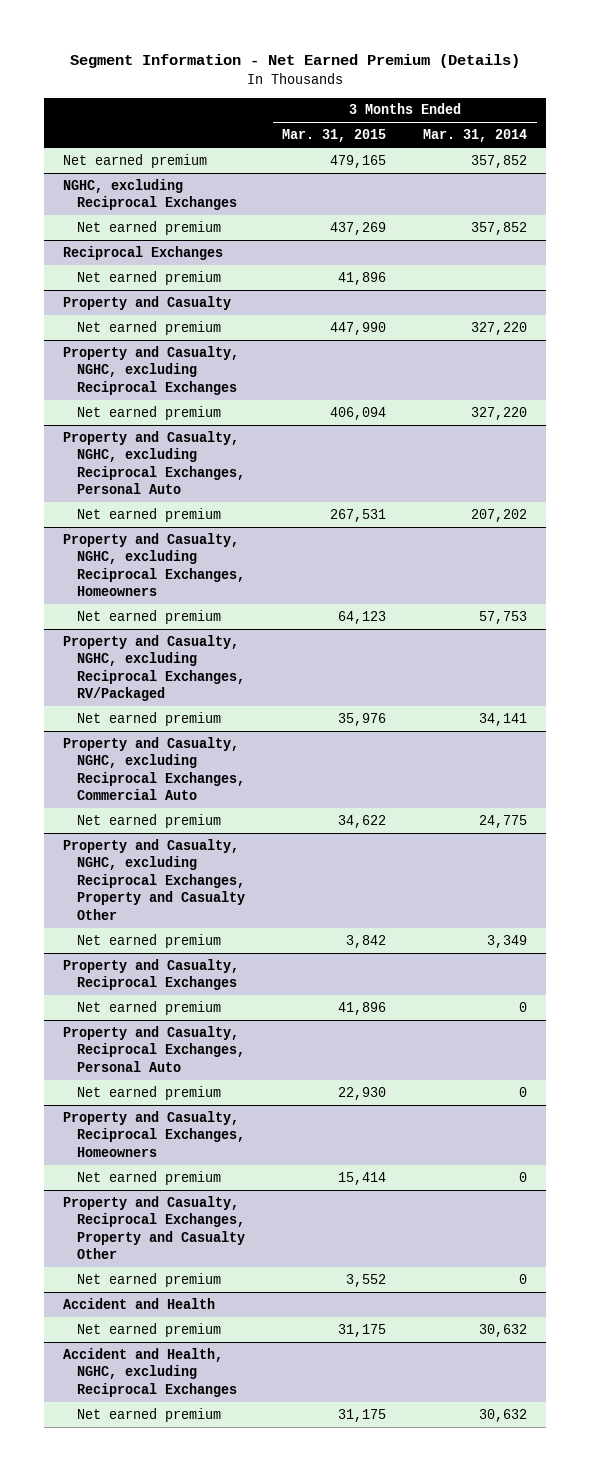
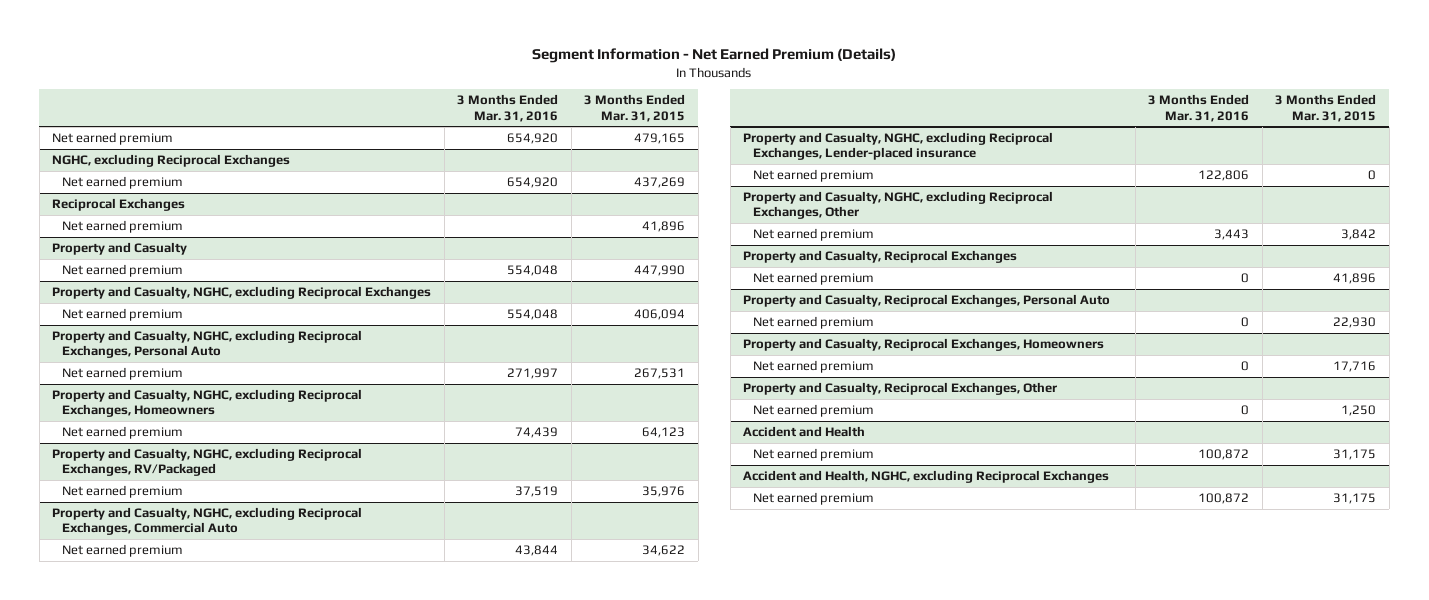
- | 3 Months Ended Mar. 31, 2015 | 3 Months Ended Mar. 31, 2014
+ | 3 Months Ended Mar. 31, 2016 | 3 Months Ended Mar. 31, 2015
- Property and Casualty, NGHC, excluding Reciprocal Exchanges, Property and Casualty Other
+ Property and Casualty, NGHC, excluding Reciprocal Exchanges, Lender-placed insurance
+ Net earned premium | 122,806 | 0
+ Property and Casualty, NGHC, excluding Reciprocal Exchanges, Other
@ Property and Casualty, Reciprocal Exchanges, Homeowners
- Net earned premium | 15,414 | 0
- Property and Casualty, Reciprocal Exchanges, Property and Casualty Other
- Net earned premium | 3,552 | 0
@ Property and Casualty, Reciprocal Exchanges, Homeowners
+ Net earned premium | 0 | 17,716
+ Property and Casualty, Reciprocal Exchanges, Other
+ Net earned premium | 0 | 1,250

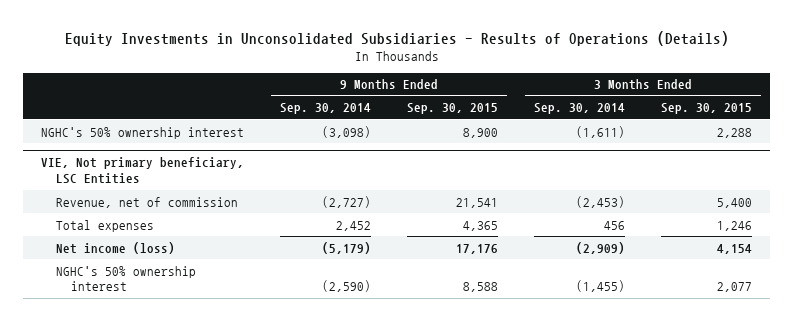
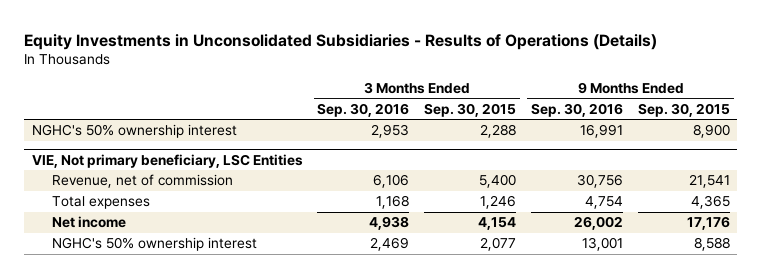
- | 9 Months Ended Sep. 30, 2014 | 9 Months Ended Sep. 30, 2015 | 3 Months Ended Sep. 30, 2014 | 3 Months Ended Sep. 30, 2015
+ | 3 Months Ended Sep. 30, 2016 | 3 Months Ended Sep. 30, 2015 | 9 Months Ended Sep. 30, 2016 | 9 Months Ended Sep. 30, 2015
@ VIE, Not primary beneficiary, LSC Entities
- Net income (loss) | (5,179) | 17,176 | (2,909) | 4,154
+ Net income | 4,938 | 4,154 | 26,002 | 17,176

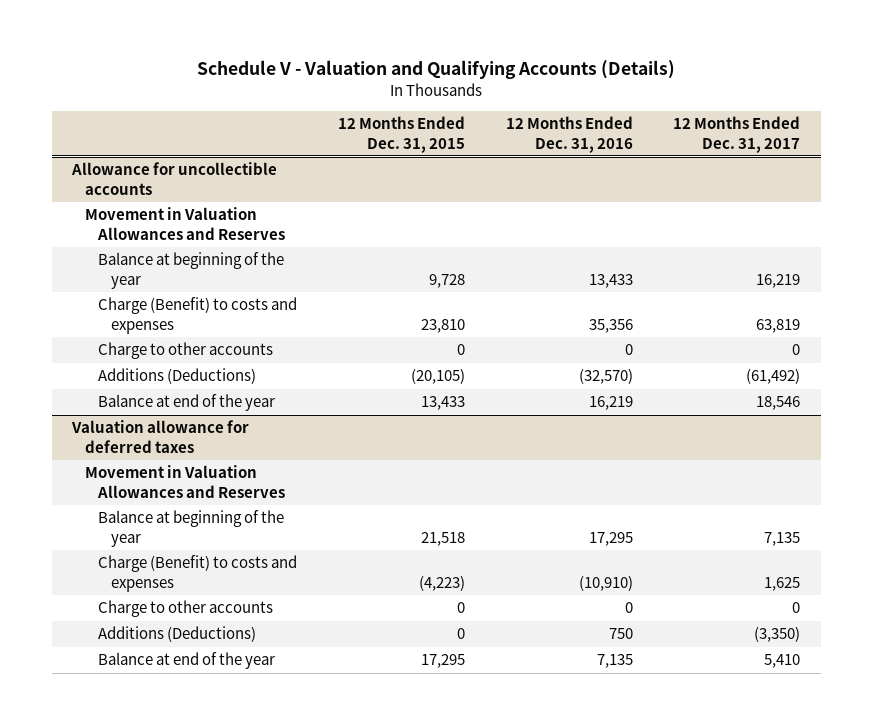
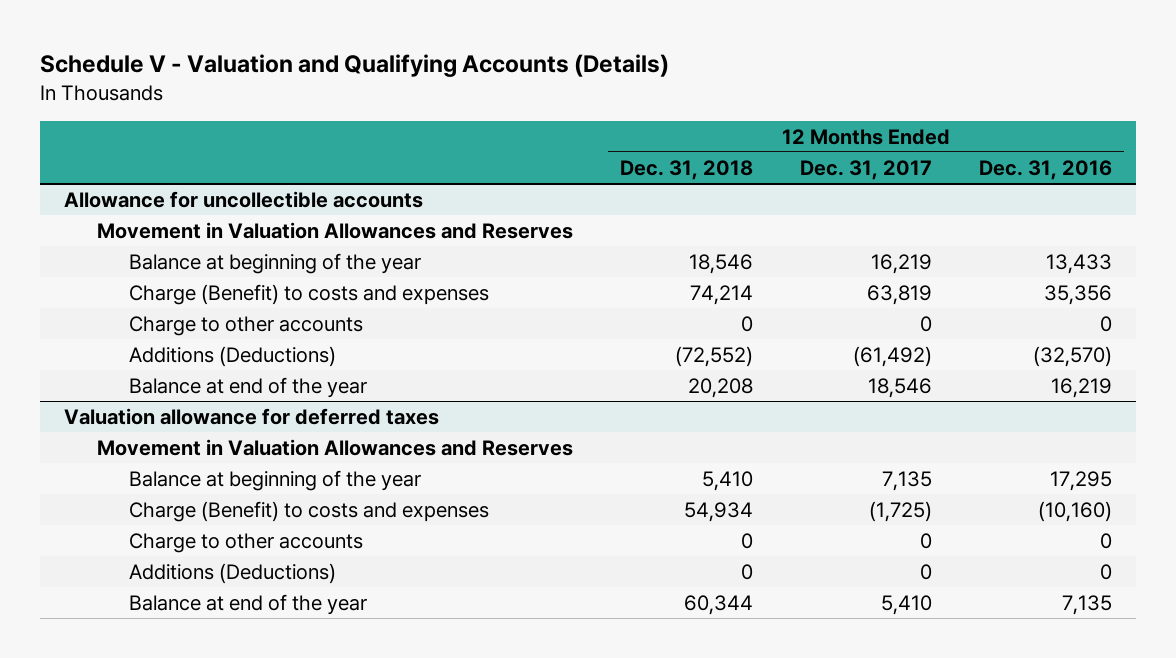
- | 12 Months Ended Dec. 31, 2015 | 12 Months Ended Dec. 31, 2016 | 12 Months Ended Dec. 31, 2017
+ | 12 Months Ended Dec. 31, 2018 | 12 Months Ended Dec. 31, 2017 | 12 Months Ended Dec. 31, 2016
@ Valuation allowance for deferred taxes
- Charge (Benefit) to costs and expenses | (4,223) | (10,910) | 1,625
+ Charge (Benefit) to costs and expenses | 54,934 | (1,725) | (10,160)
- Additions (Deductions) | 0 | 750 | (3,350)
+ Additions (Deductions) | 0 | 0 | 0

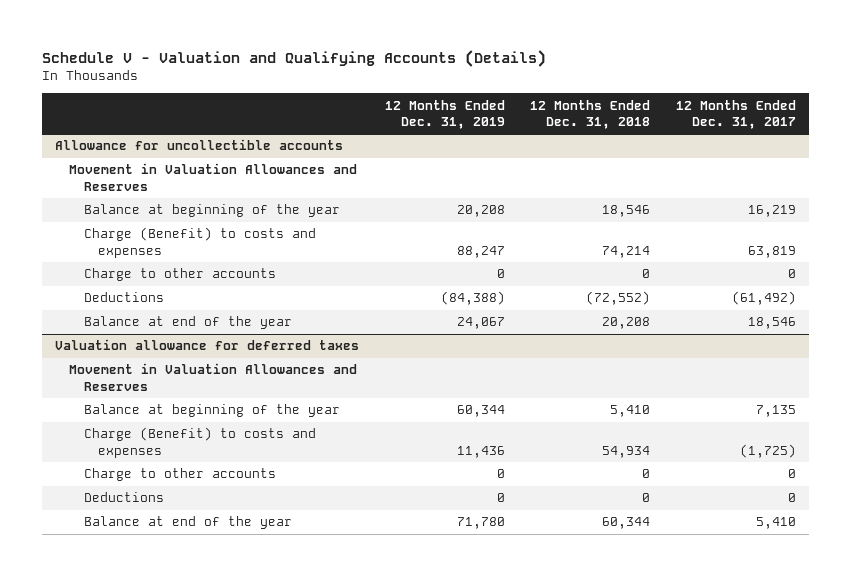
- | 12 Months Ended Dec. 31, 2018 | 12 Months Ended Dec. 31, 2017 | 12 Months Ended Dec. 31, 2016
+ | 12 Months Ended Dec. 31, 2019 | 12 Months Ended Dec. 31, 2018 | 12 Months Ended Dec. 31, 2017
@ Allowance for uncollectible accounts
- Additions (Deductions) | (72,552) | (61,492) | (32,570)
+ Deductions | (84,388) | (72,552) | (61,492)
@ Valuation allowance for deferred taxes
- Additions (Deductions) | 0 | 0 | 0
+ Deductions | 0 | 0 | 0

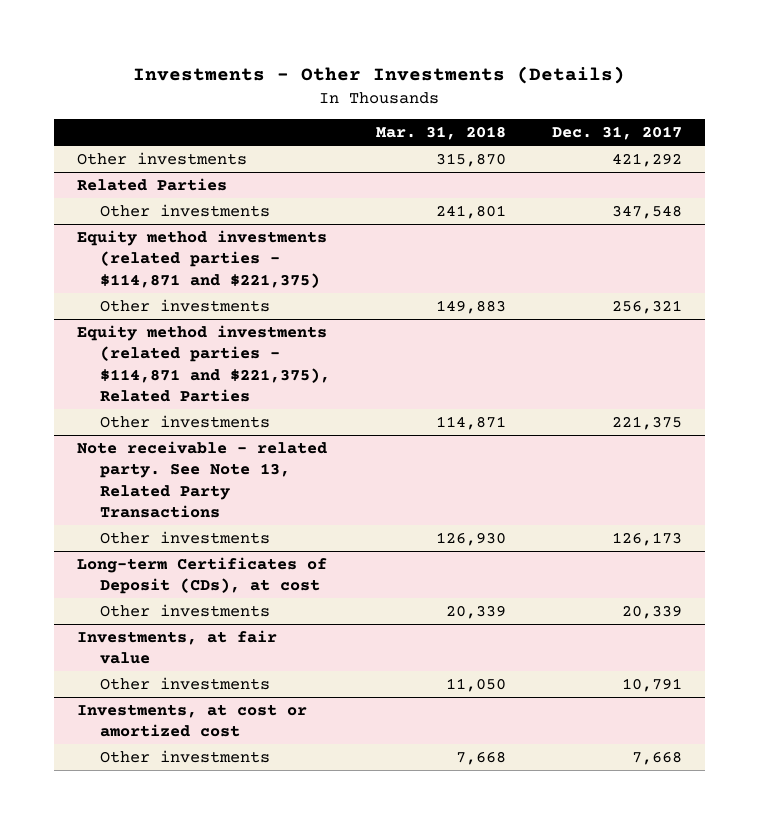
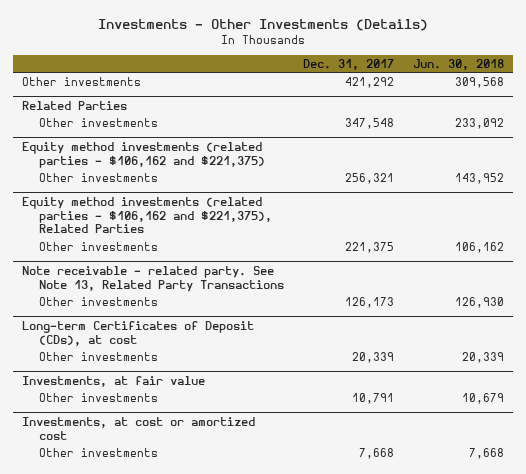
- | Mar. 31, 2018 | Dec. 31, 2017
+ | Dec. 31, 2017 | Jun. 30, 2018
- Equity method investments (related parties - $114,871 and $221,375)
+ Equity method investments (related parties - $106,162 and $221,375)
- Equity method investments (related parties - $114,871 and $221,375), Related Parties
+ Equity method investments (related parties - $106,162 and $221,375), Related Parties

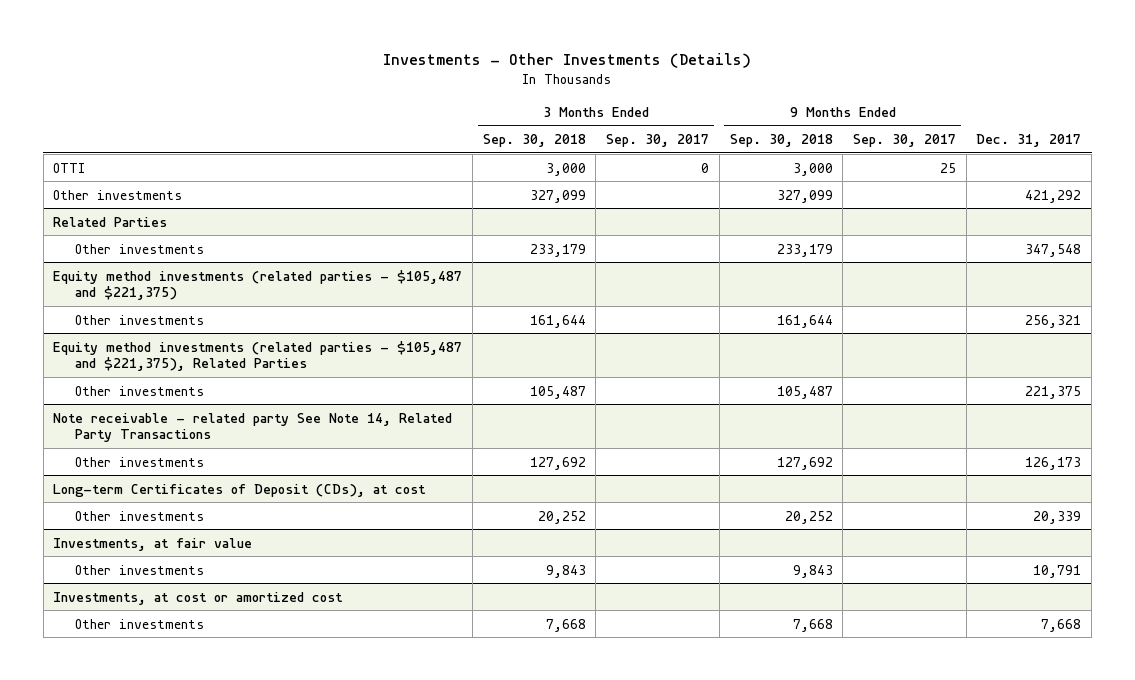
- | Dec. 31, 2017 | Jun. 30, 2018
+ | 3 Months Ended Sep. 30, 2018 | 3 Months Ended Sep. 30, 2017 | 9 Months Ended Sep. 30, 2018 | 9 Months Ended Sep. 30, 2017 | Dec. 31, 2017
+ OTTI | 3,000 | 0 | 3,000 | 25 |
- Equity method investments (related parties - $106,162 and $221,375)
+ Equity method investments (related parties - $105,487 and $221,375)
- Equity method investments (related parties - $106,162 and $221,375), Related Parties
+ Equity method investments (related parties - $105,487 and $221,375), Related Parties
- Note receivable - related party. See Note 13, Related Party Transactions
+ Note receivable - related party See Note 14, Related Party Transactions

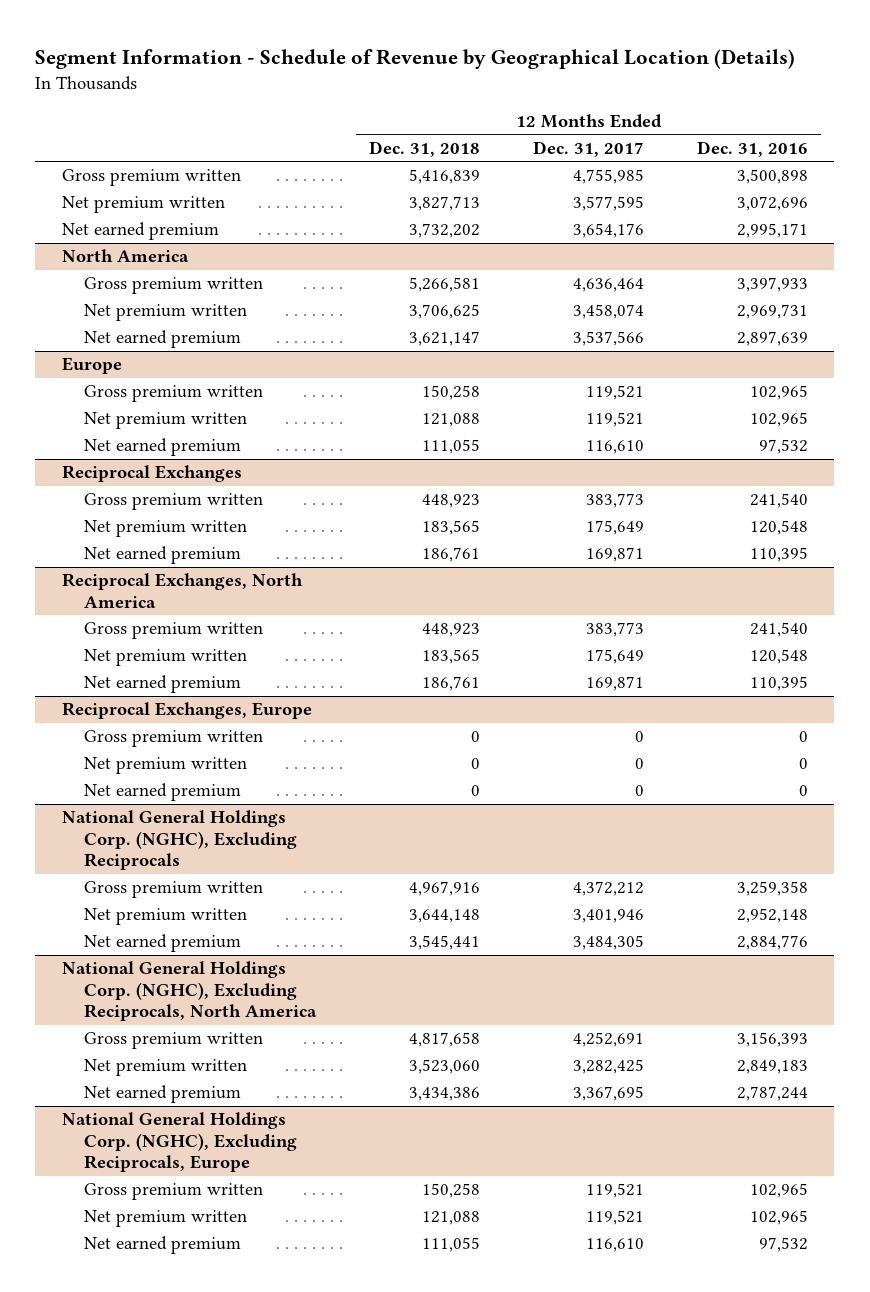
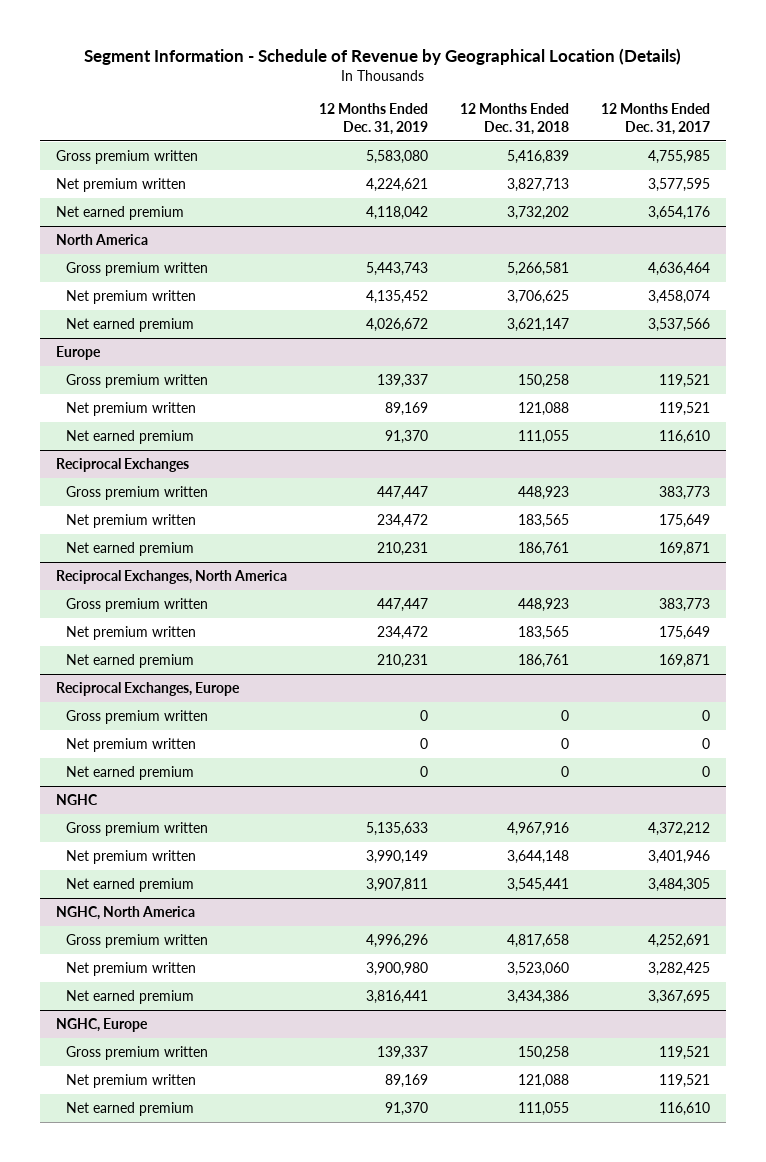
- | 12 Months Ended Dec. 31, 2018 | 12 Months Ended Dec. 31, 2017 | 12 Months Ended Dec. 31, 2016
+ | 12 Months Ended Dec. 31, 2019 | 12 Months Ended Dec. 31, 2018 | 12 Months Ended Dec. 31, 2017
- National General Holdings Corp. (NGHC), Excluding Reciprocals
+ NGHC
- National General Holdings Corp. (NGHC), Excluding Reciprocals, North America
+ NGHC, North America
- National General Holdings Corp. (NGHC), Excluding Reciprocals, Europe
+ NGHC, Europe

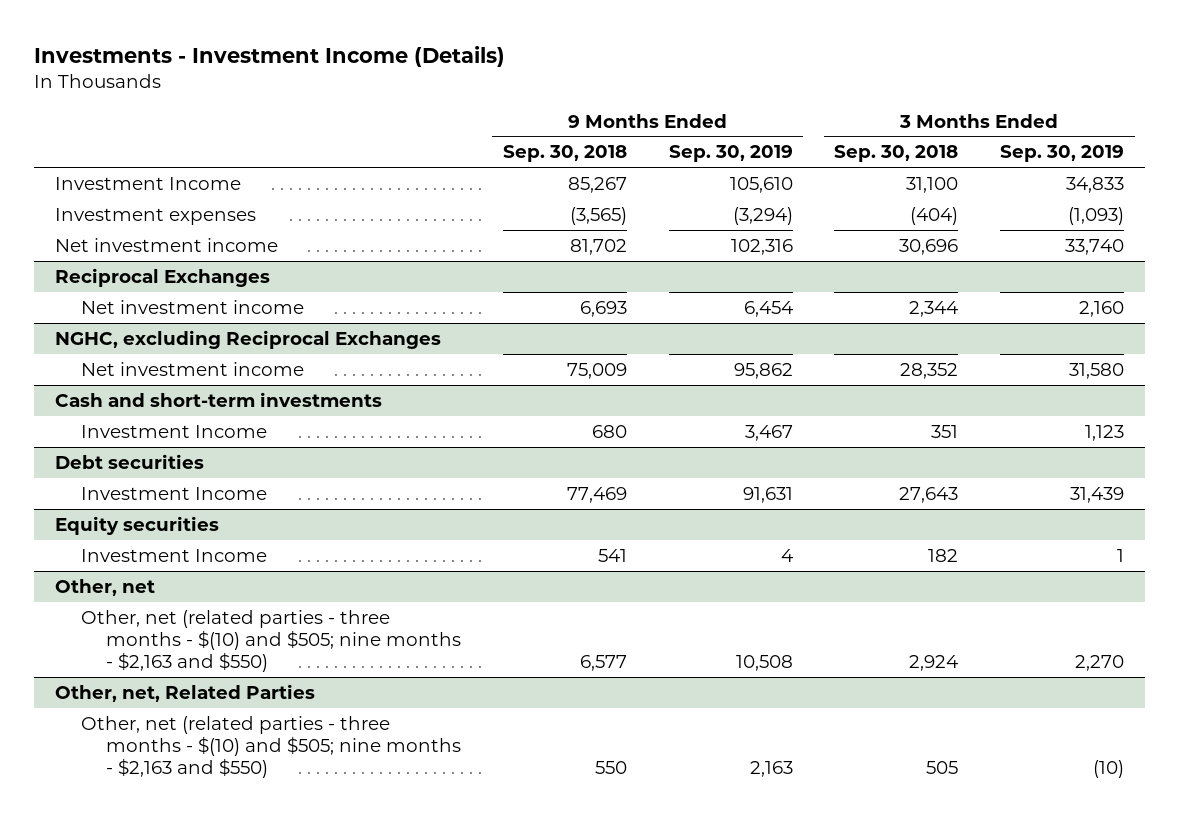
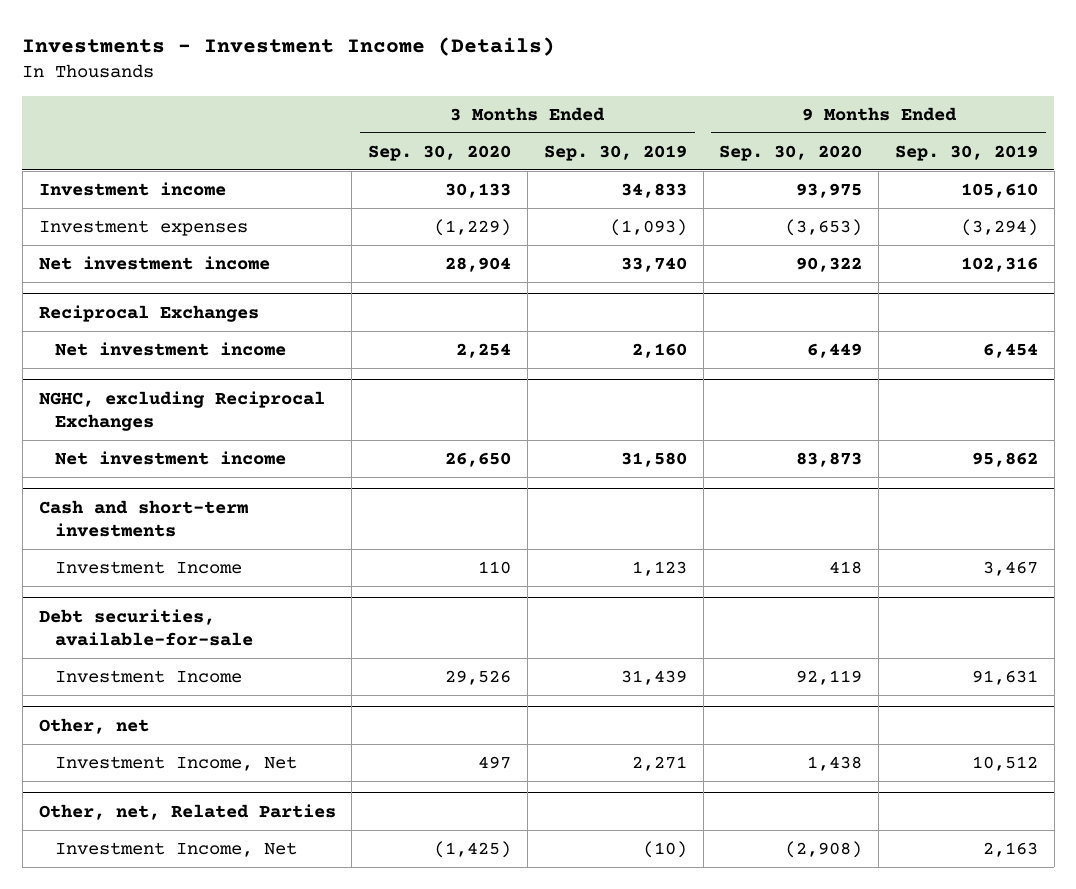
- | 9 Months Ended Sep. 30, 2018 | 9 Months Ended Sep. 30, 2019 | 3 Months Ended Sep. 30, 2018 | 3 Months Ended Sep. 30, 2019
+ | 3 Months Ended Sep. 30, 2020 | 3 Months Ended Sep. 30, 2019 | 9 Months Ended Sep. 30, 2020 | 9 Months Ended Sep. 30, 2019
- Investment Income | 85,267 | 105,610 | 31,100 | 34,833
+ Investment income | 30,133 | 34,833 | 93,975 | 105,610
- Debt securities
+ Debt securities, available-for-sale
- Equity securities
- Investment Income | 541 | 4 | 182 | 1
@ Other, net
- Other, net (related parties - three months - $(10) and $505; nine months - $2,163 and $550) | 6,577 | 10,508 | 2,924 | 2,270
+ Investment Income, Net | 497 | 2,271 | 1,438 | 10,512
@ Other, net, Related Parties
- Other, net (related parties - three months - $(10) and $505; nine months - $2,163 and $550) | 550 | 2,163 | 505 | (10)
+ Investment Income, Net | (1,425) | (10) | (2,908) | 2,163

